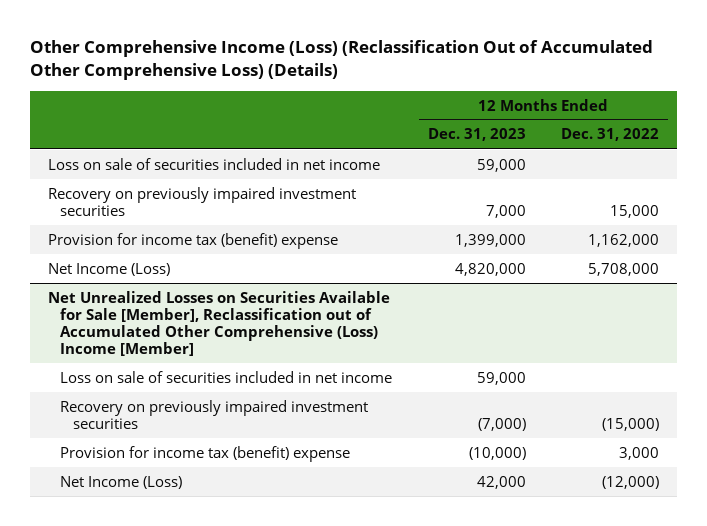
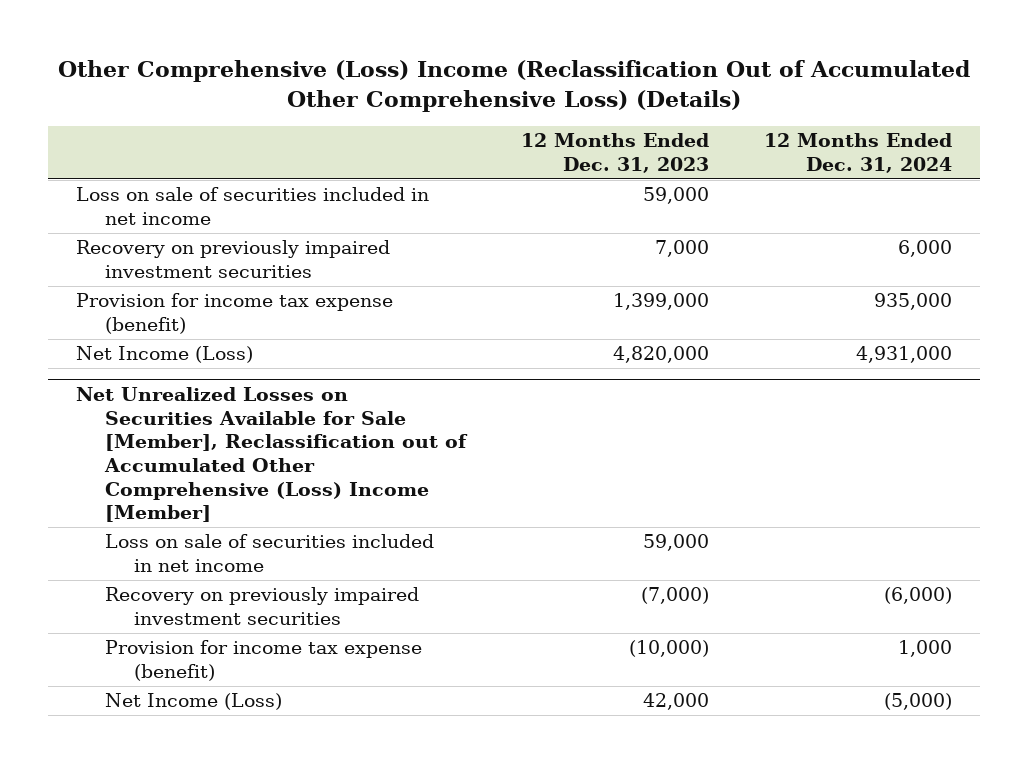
- Other Comprehensive Income (Loss) (Reclassification Out of Accumulated Other Comprehensive Loss) (Details)
+ Other Comprehensive (Loss) Income (Reclassification Out of Accumulated Other Comprehensive Loss) (Details)
- | 12 Months Ended Dec. 31, 2023 | 12 Months Ended Dec. 31, 2022
+ | 12 Months Ended Dec. 31, 2023 | 12 Months Ended Dec. 31, 2024
- Provision for income tax (benefit) expense | 1,399,000 | 1,162,000
+ Provision for income tax expense (benefit) | 1,399,000 | 935,000
@ Net Unrealized Losses on Securities Available for Sale [Member], Reclassification out of Accumulated Other Comprehensive (Loss) Income [Member]
- Provision for income tax (benefit) expense | (10,000) | 3,000
+ Provision for income tax expense (benefit) | (10,000) | 1,000

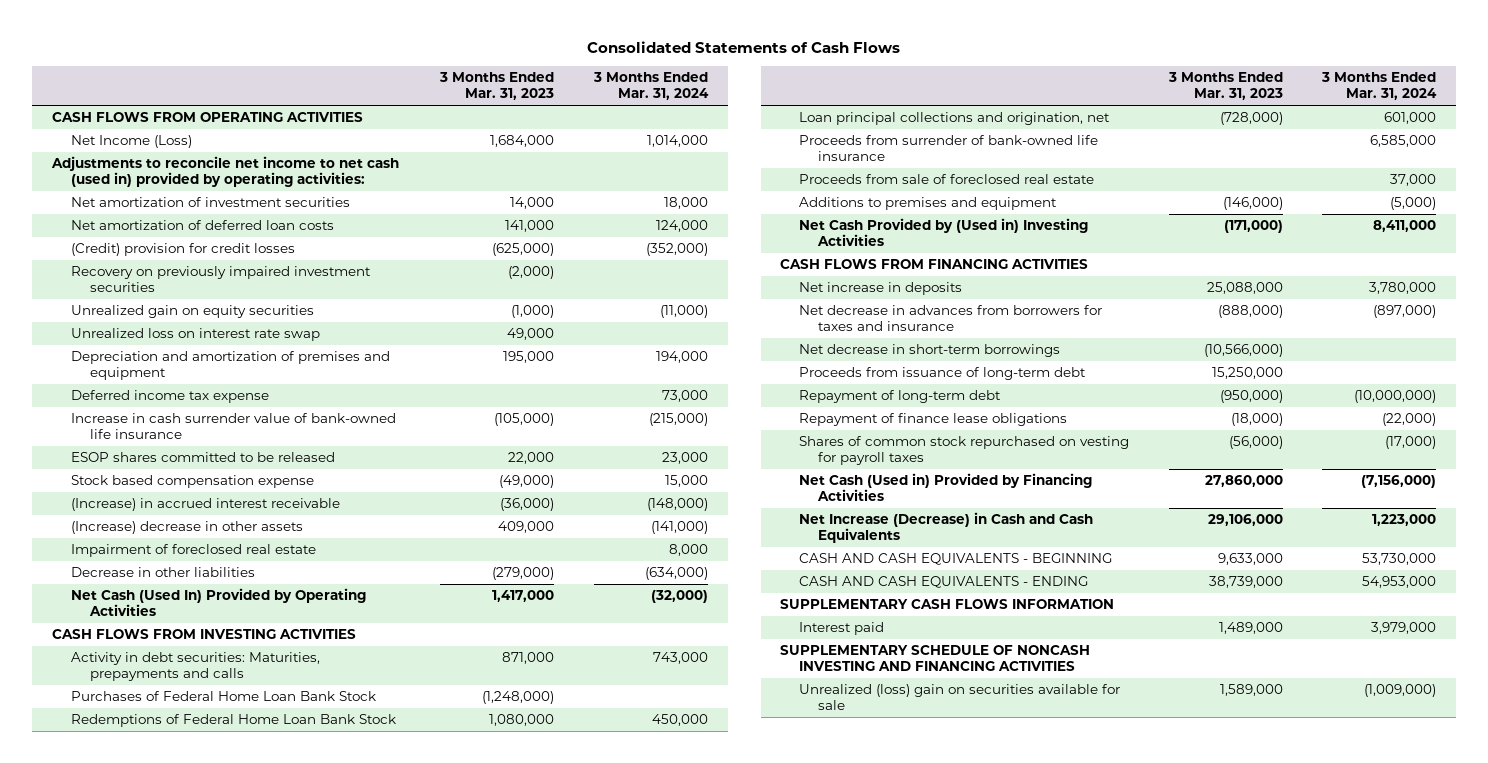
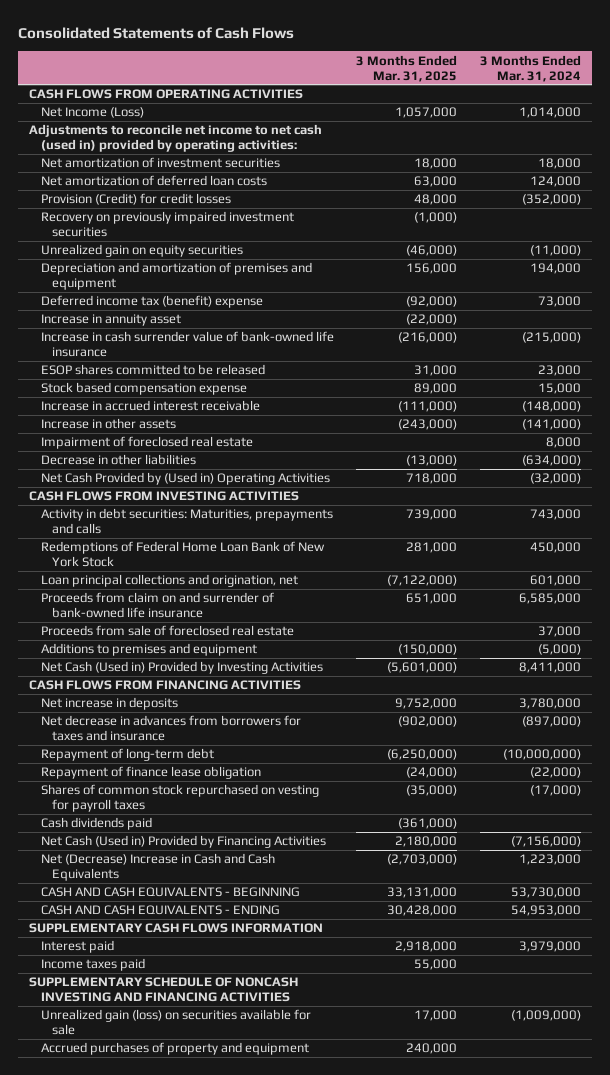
- | 3 Months Ended Mar. 31, 2023 | 3 Months Ended Mar. 31, 2024
+ | 3 Months Ended Mar. 31, 2025 | 3 Months Ended Mar. 31, 2024
- (Credit) provision for credit losses | (625,000) | (352,000)
+ Provision (Credit) for credit losses | 48,000 | (352,000)
- Unrealized loss on interest rate swap | 49,000 |
- Deferred income tax expense | | 73,000
+ Deferred income tax (benefit) expense | (92,000) | 73,000
+ Increase in annuity asset | (22,000) |
- (Increase) in accrued interest receivable | (36,000) | (148,000)
- (Increase) decrease in other assets | 409,000 | (141,000)
+ Increase in accrued interest receivable | (111,000) | (148,000)
+ Increase in other assets | (243,000) | (141,000)
- Net Cash (Used In) Provided by Operating Activities | 1,417,000 | (32,000)
+ Net Cash Provided by (Used in) Operating Activities | 718,000 | (32,000)
- Purchases of Federal Home Loan Bank Stock | (1,248,000) |
- Redemptions of Federal Home Loan Bank Stock | 1,080,000 | 450,000
+ Redemptions of Federal Home Loan Bank of New York Stock | 281,000 | 450,000
- Proceeds from surrender of bank-owned life insurance | | 6,585,000
+ Proceeds from claim on and surrender of bank-owned life insurance | 651,000 | 6,585,000
- Net Cash Provided by (Used in) Investing Activities | (171,000) | 8,411,000
+ Net Cash (Used in) Provided by Investing Activities | (5,601,000) | 8,411,000
- Net decrease in short-term borrowings | (10,566,000) |
- Proceeds from issuance of long-term debt | 15,250,000 |
- Repayment of finance lease obligations | (18,000) | (22,000)
+ Repayment of finance lease obligation | (24,000) | (22,000)
+ Cash dividends paid | (361,000) |
- Net Increase (Decrease) in Cash and Cash Equivalents | 29,106,000 | 1,223,000
+ Net (Decrease) Increase in Cash and Cash Equivalents | (2,703,000) | 1,223,000
+ Income taxes paid | 55,000 |
- Unrealized (loss) gain on securities available for sale | 1,589,000 | (1,009,000)
+ Unrealized gain (loss) on securities available for sale | 17,000 | (1,009,000)
+ Accrued purchases of property and equipment | 240,000 |

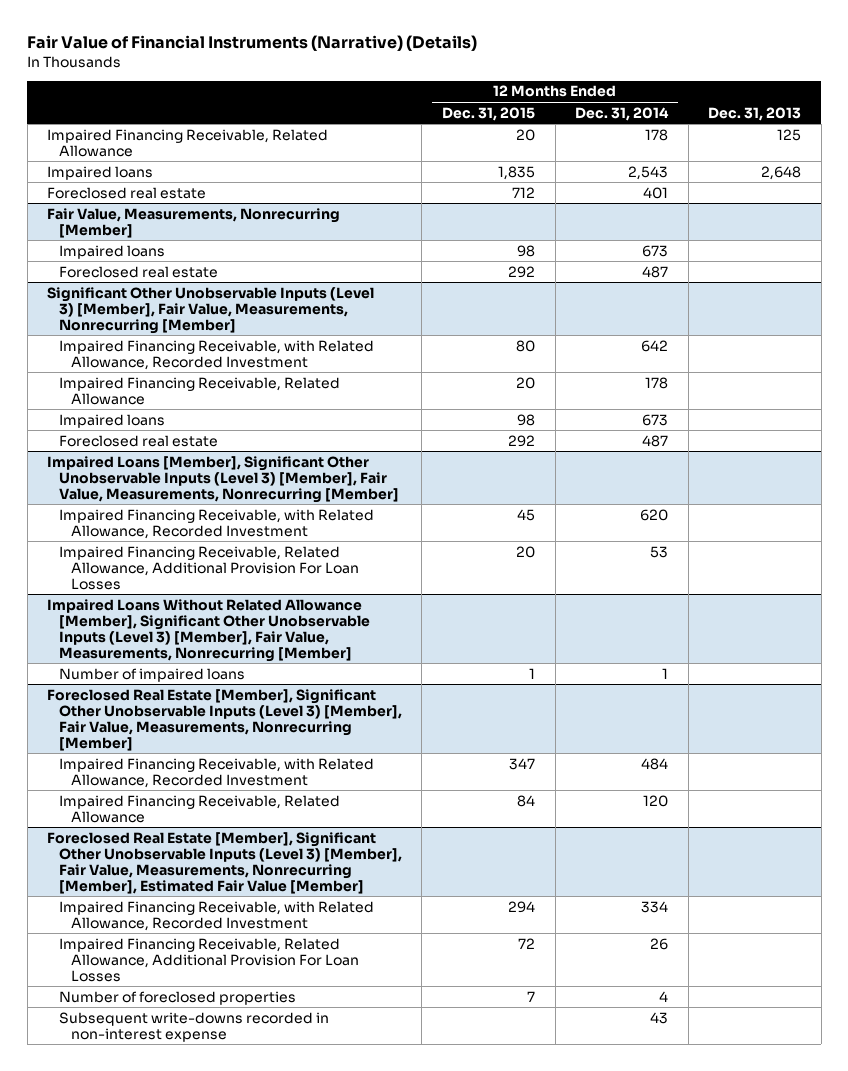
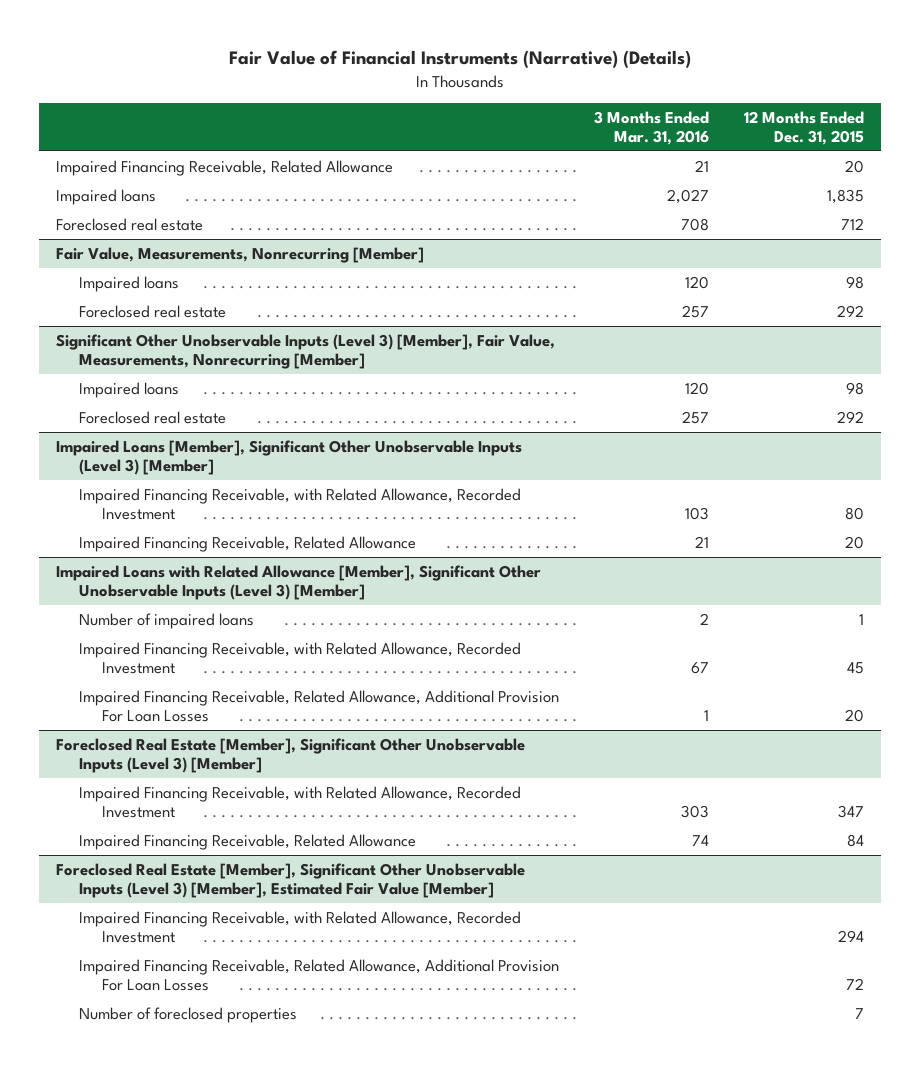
- | 12 Months Ended Dec. 31, 2015 | 12 Months Ended Dec. 31, 2014 | Dec. 31, 2013
+ | 3 Months Ended Mar. 31, 2016 | 12 Months Ended Dec. 31, 2015
@ Significant Other Unobservable Inputs (Level 3) [Member], Fair Value, Measurements, Nonrecurring [Member]
- Impaired Financing Receivable, with Related Allowance, Recorded Investment | 80 | 642 |
- Impaired Financing Receivable, Related Allowance | 20 | 178 |
- Impaired Loans [Member], Significant Other Unobservable Inputs (Level 3) [Member], Fair Value, Measurements, Nonrecurring [Member]
+ Impaired Loans [Member], Significant Other Unobservable Inputs (Level 3) [Member]
+ Impaired Financing Receivable, with Related Allowance, Recorded Investment | 103 | 80
+ Impaired Financing Receivable, Related Allowance | 21 | 20
+ Impaired Loans with Related Allowance [Member], Significant Other Unobservable Inputs (Level 3) [Member]
+ Number of impaired loans | 2 | 1
- Impaired Loans Without Related Allowance [Member], Significant Other Unobservable Inputs (Level 3) [Member], Fair Value, Measurements, Nonrecurring [Member]
- Number of impaired loans | 1 | 1 |
- Foreclosed Real Estate [Member], Significant Other Unobservable Inputs (Level 3) [Member], Fair Value, Measurements, Nonrecurring [Member]
+ Foreclosed Real Estate [Member], Significant Other Unobservable Inputs (Level 3) [Member]
- Foreclosed Real Estate [Member], Significant Other Unobservable Inputs (Level 3) [Member], Fair Value, Measurements, Nonrecurring [Member], Estimated Fair Value [Member]
+ Foreclosed Real Estate [Member], Significant Other Unobservable Inputs (Level 3) [Member], Estimated Fair Value [Member]
- Subsequent write-downs recorded in non-interest expense | | 43 |

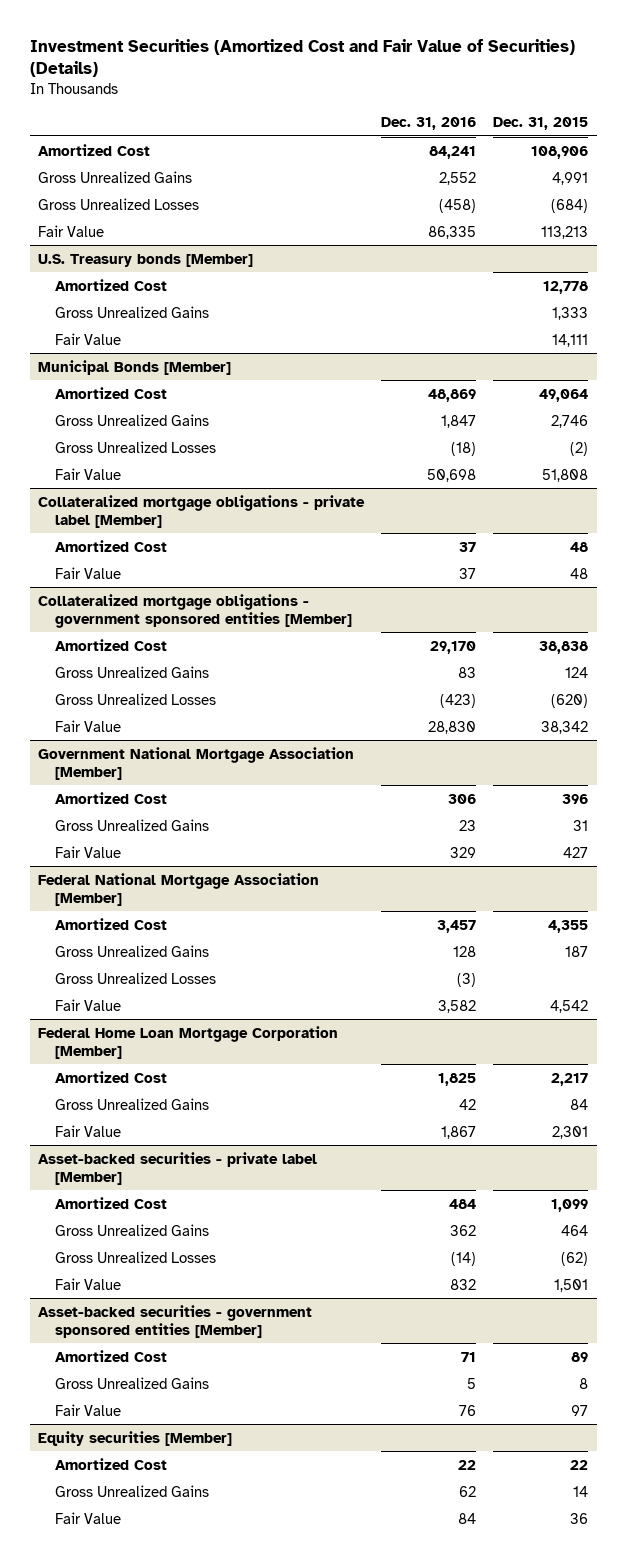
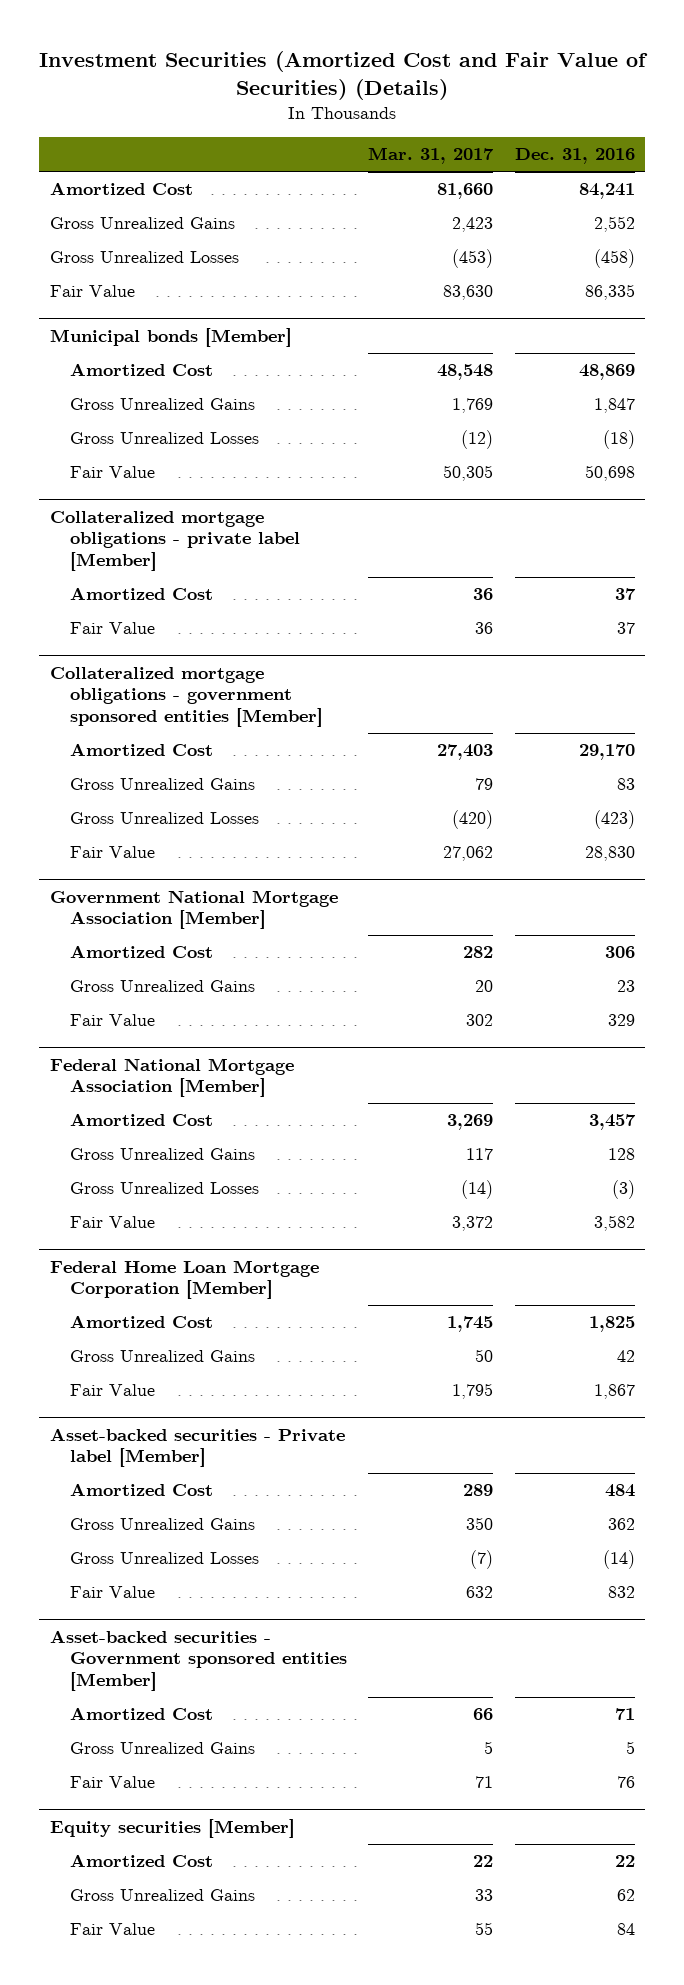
- | Dec. 31, 2016 | Dec. 31, 2015
+ | Mar. 31, 2017 | Dec. 31, 2016
- U.S. Treasury bonds [Member]
- Amortized Cost | | 12,778
- Gross Unrealized Gains | | 1,333
- Fair Value | | 14,111
- Municipal Bonds [Member]
+ Municipal bonds [Member]
- Asset-backed securities - private label [Member]
+ Asset-backed securities - Private label [Member]
- Asset-backed securities - government sponsored entities [Member]
+ Asset-backed securities - Government sponsored entities [Member]

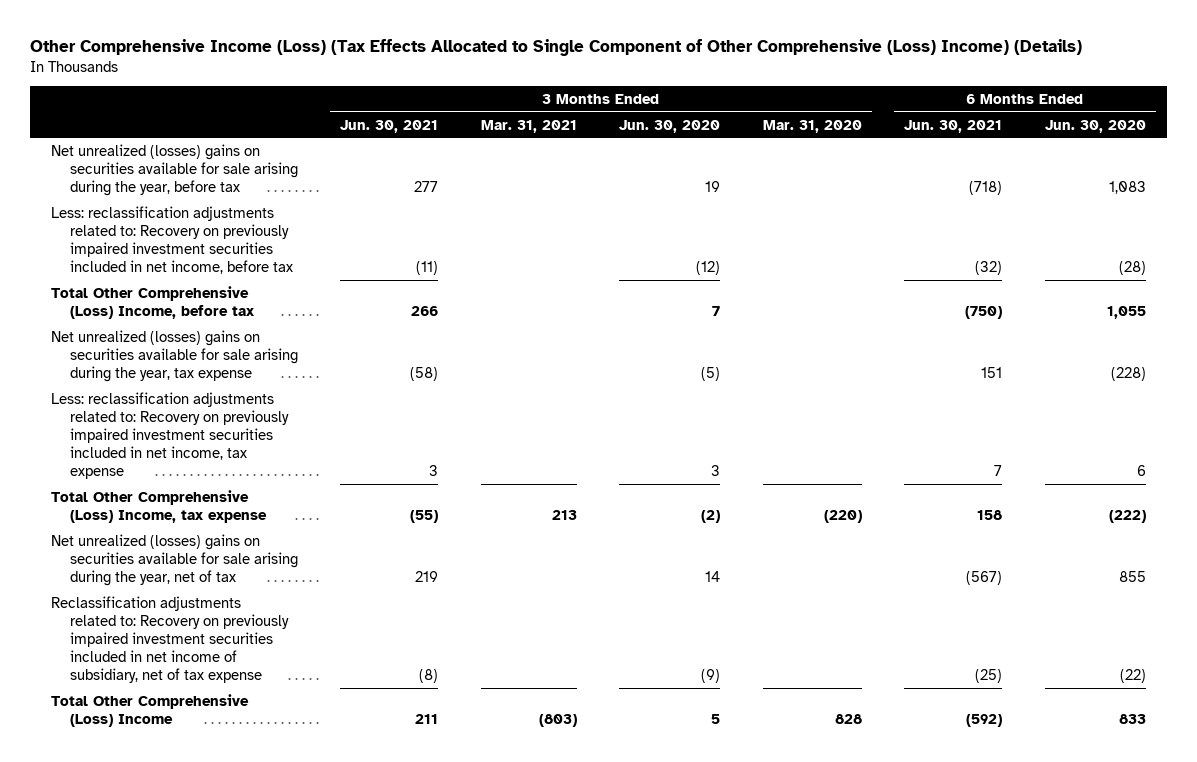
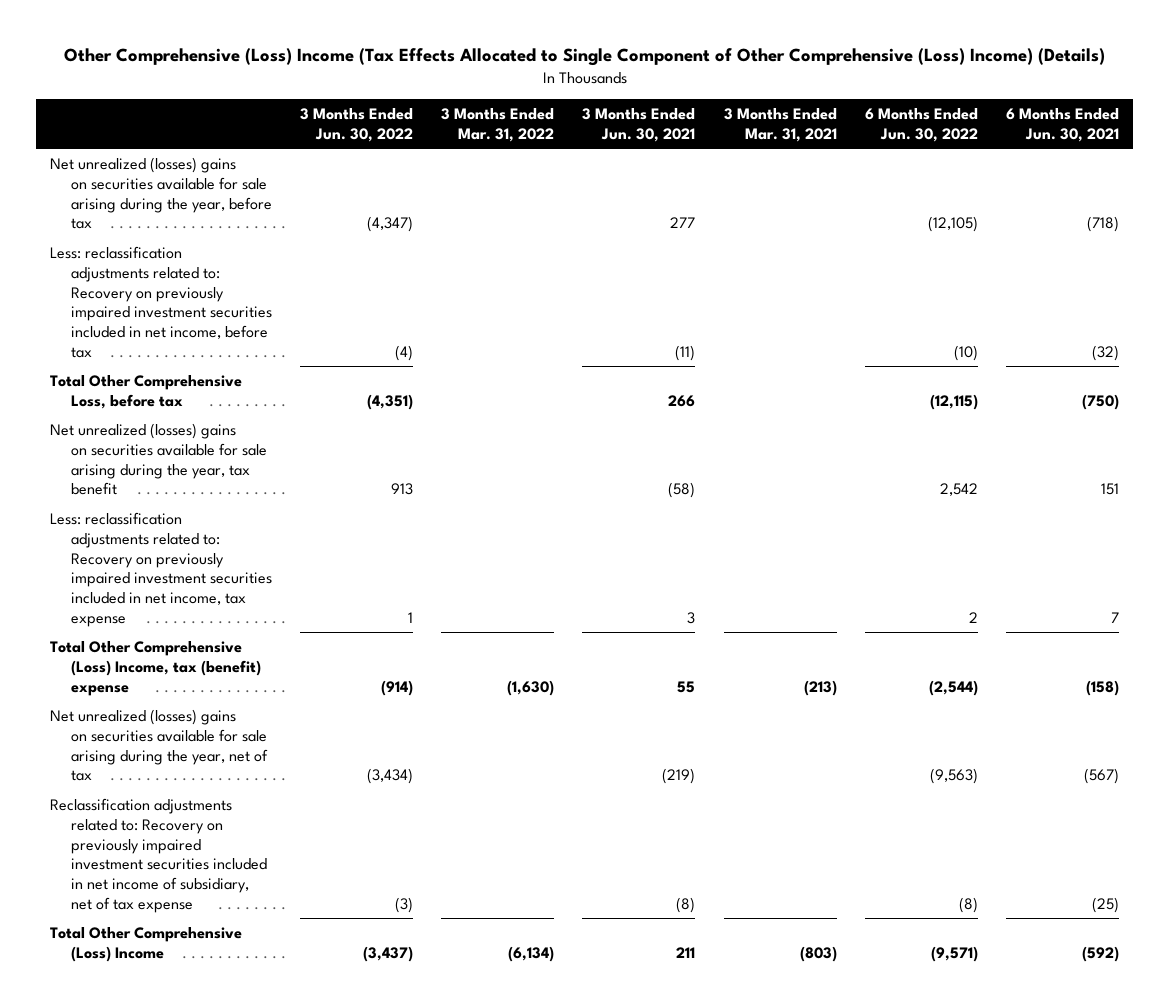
- Other Comprehensive Income (Loss) (Tax Effects Allocated to Single Component of Other Comprehensive (Loss) Income) (Details)
+ Other Comprehensive (Loss) Income (Tax Effects Allocated to Single Component of Other Comprehensive (Loss) Income) (Details)
- | 3 Months Ended Jun. 30, 2021 | 3 Months Ended Mar. 31, 2021 | 3 Months Ended Jun. 30, 2020 | 3 Months Ended Mar. 31, 2020 | 6 Months Ended Jun. 30, 2021 | 6 Months Ended Jun. 30, 2020
+ | 3 Months Ended Jun. 30, 2022 | 3 Months Ended Mar. 31, 2022 | 3 Months Ended Jun. 30, 2021 | 3 Months Ended Mar. 31, 2021 | 6 Months Ended Jun. 30, 2022 | 6 Months Ended Jun. 30, 2021
- Total Other Comprehensive (Loss) Income, before tax | 266 | | 7 | | (750) | 1,055
- Net unrealized (losses) gains on securities available for sale arising during the year, tax expense | (58) | | (5) | | 151 | (228)
+ Total Other Comprehensive Loss, before tax | (4,351) | | 266 | | (12,115) | (750)
+ Net unrealized (losses) gains on securities available for sale arising during the year, tax benefit | 913 | | (58) | | 2,542 | 151
- Total Other Comprehensive (Loss) Income, tax expense | (55) | 213 | (2) | (220) | 158 | (222)
- Net unrealized (losses) gains on securities available for sale arising during the year, net of tax | 219 | | 14 | | (567) | 855
+ Total Other Comprehensive (Loss) Income, tax (benefit) expense | (914) | (1,630) | 55 | (213) | (2,544) | (158)
+ Net unrealized (losses) gains on securities available for sale arising during the year, net of tax | (3,434) | | (219) | | (9,563) | (567)

